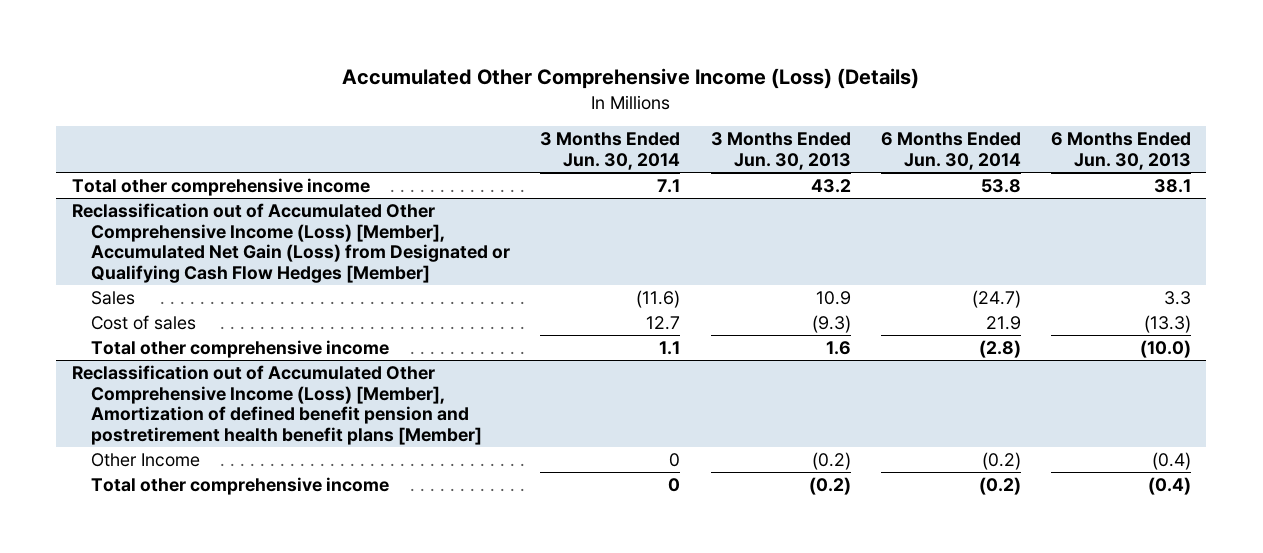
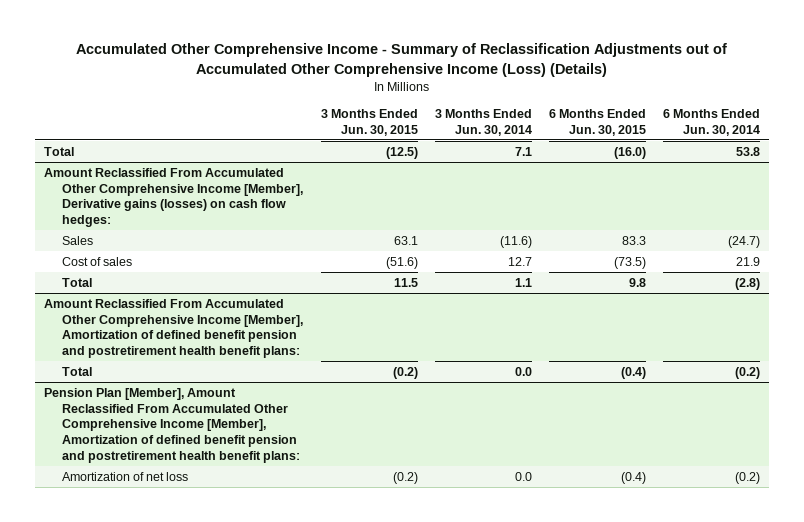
- Accumulated Other Comprehensive Income (Loss) (Details)
+ Accumulated Other Comprehensive Income - Summary of Reclassification Adjustments out of Accumulated Other Comprehensive Income (Loss) (Details)
- | 3 Months Ended Jun. 30, 2014 | 3 Months Ended Jun. 30, 2013 | 6 Months Ended Jun. 30, 2014 | 6 Months Ended Jun. 30, 2013
+ | 3 Months Ended Jun. 30, 2015 | 3 Months Ended Jun. 30, 2014 | 6 Months Ended Jun. 30, 2015 | 6 Months Ended Jun. 30, 2014
- Total other comprehensive income | 7.1 | 43.2 | 53.8 | 38.1
- Reclassification out of Accumulated Other Comprehensive Income (Loss) [Member], Accumulated Net Gain (Loss) from Designated or Qualifying Cash Flow Hedges [Member]
+ Total | (12.5) | 7.1 | (16.0) | 53.8
+ Amount Reclassified From Accumulated Other Comprehensive Income [Member], Derivative gains (losses) on cash flow hedges:
- Total other comprehensive income | 1.1 | 1.6 | (2.8) | (10.0)
- Reclassification out of Accumulated Other Comprehensive Income (Loss) [Member], Amortization of defined benefit pension and postretirement health benefit plans [Member]
- Other Income | 0 | (0.2) | (0.2) | (0.4)
- Total other comprehensive income | 0 | (0.2) | (0.2) | (0.4)
+ Total | 11.5 | 1.1 | 9.8 | (2.8)
+ Amount Reclassified From Accumulated Other Comprehensive Income [Member], Amortization of defined benefit pension and postretirement health benefit plans:
+ Total | (0.2) | 0.0 | (0.4) | (0.2)
+ Pension Plan [Member], Amount Reclassified From Accumulated Other Comprehensive Income [Member], Amortization of defined benefit pension and postretirement health benefit plans:
+ Amortization of net loss | (0.2) | 0.0 | (0.4) | (0.2)

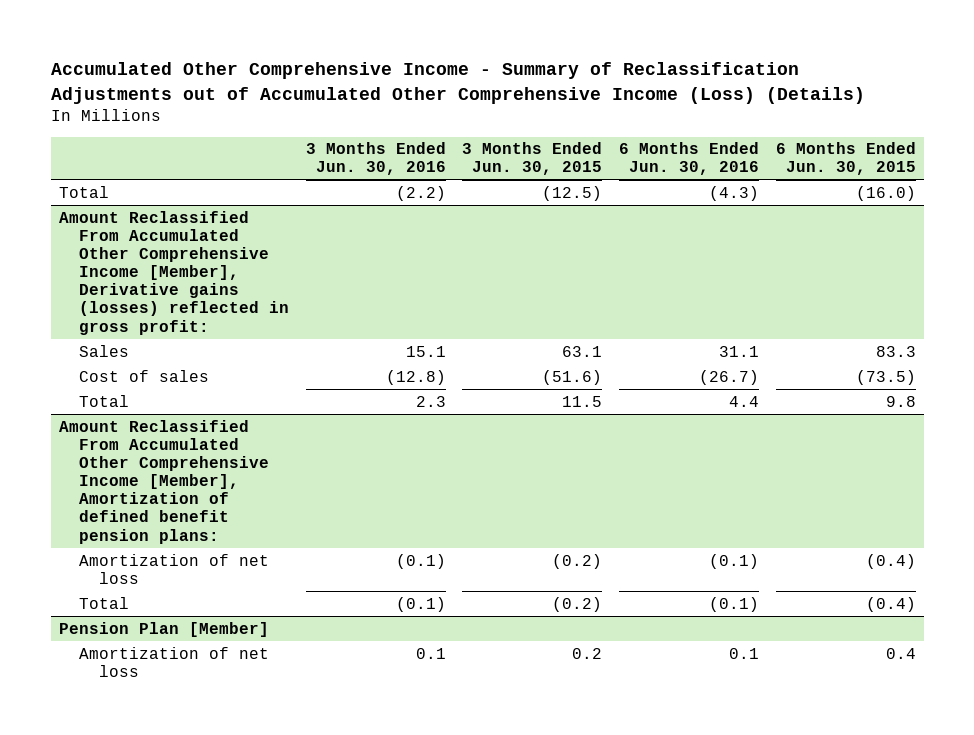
- | 3 Months Ended Jun. 30, 2015 | 3 Months Ended Jun. 30, 2014 | 6 Months Ended Jun. 30, 2015 | 6 Months Ended Jun. 30, 2014
+ | 3 Months Ended Jun. 30, 2016 | 3 Months Ended Jun. 30, 2015 | 6 Months Ended Jun. 30, 2016 | 6 Months Ended Jun. 30, 2015
- Amount Reclassified From Accumulated Other Comprehensive Income [Member], Derivative gains (losses) on cash flow hedges:
+ Amount Reclassified From Accumulated Other Comprehensive Income [Member], Derivative gains (losses) reflected in gross profit:
- Amount Reclassified From Accumulated Other Comprehensive Income [Member], Amortization of defined benefit pension and postretirement health benefit plans:
- Total | (0.2) | 0.0 | (0.4) | (0.2)
- Pension Plan [Member], Amount Reclassified From Accumulated Other Comprehensive Income [Member], Amortization of defined benefit pension and postretirement health benefit plans:
+ Amount Reclassified From Accumulated Other Comprehensive Income [Member], Amortization of defined benefit pension plans:
+ Total | (0.1) | (0.2) | (0.1) | (0.4)
+ Pension Plan [Member]
+ Amortization of net loss | 0.1 | 0.2 | 0.1 | 0.4

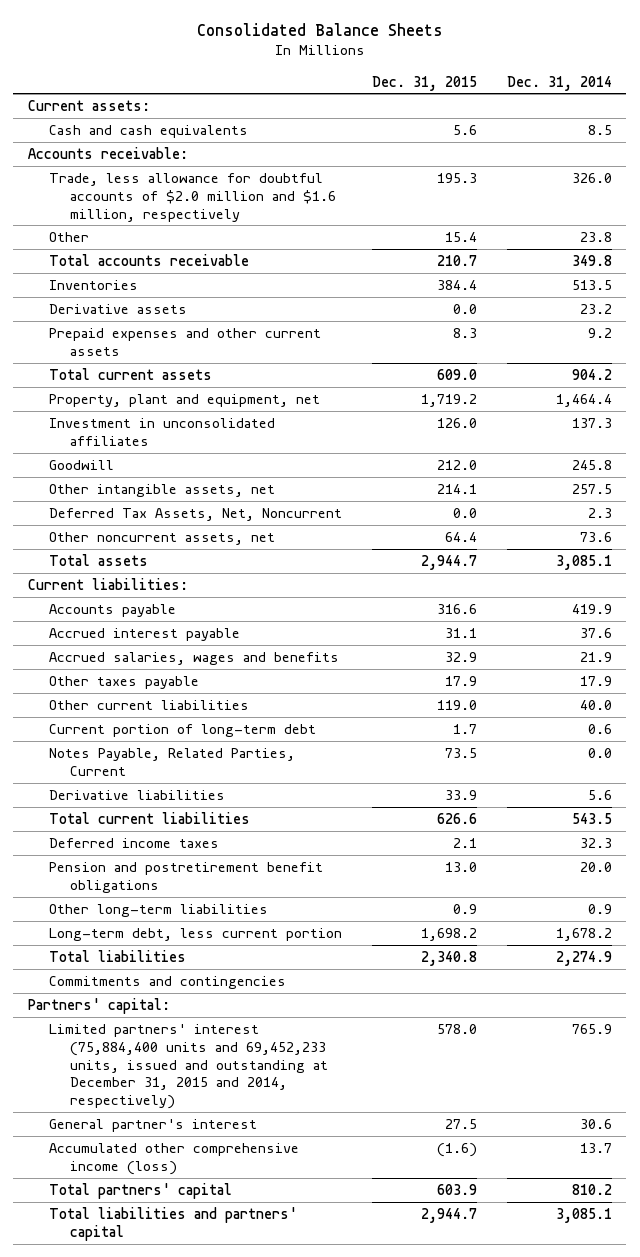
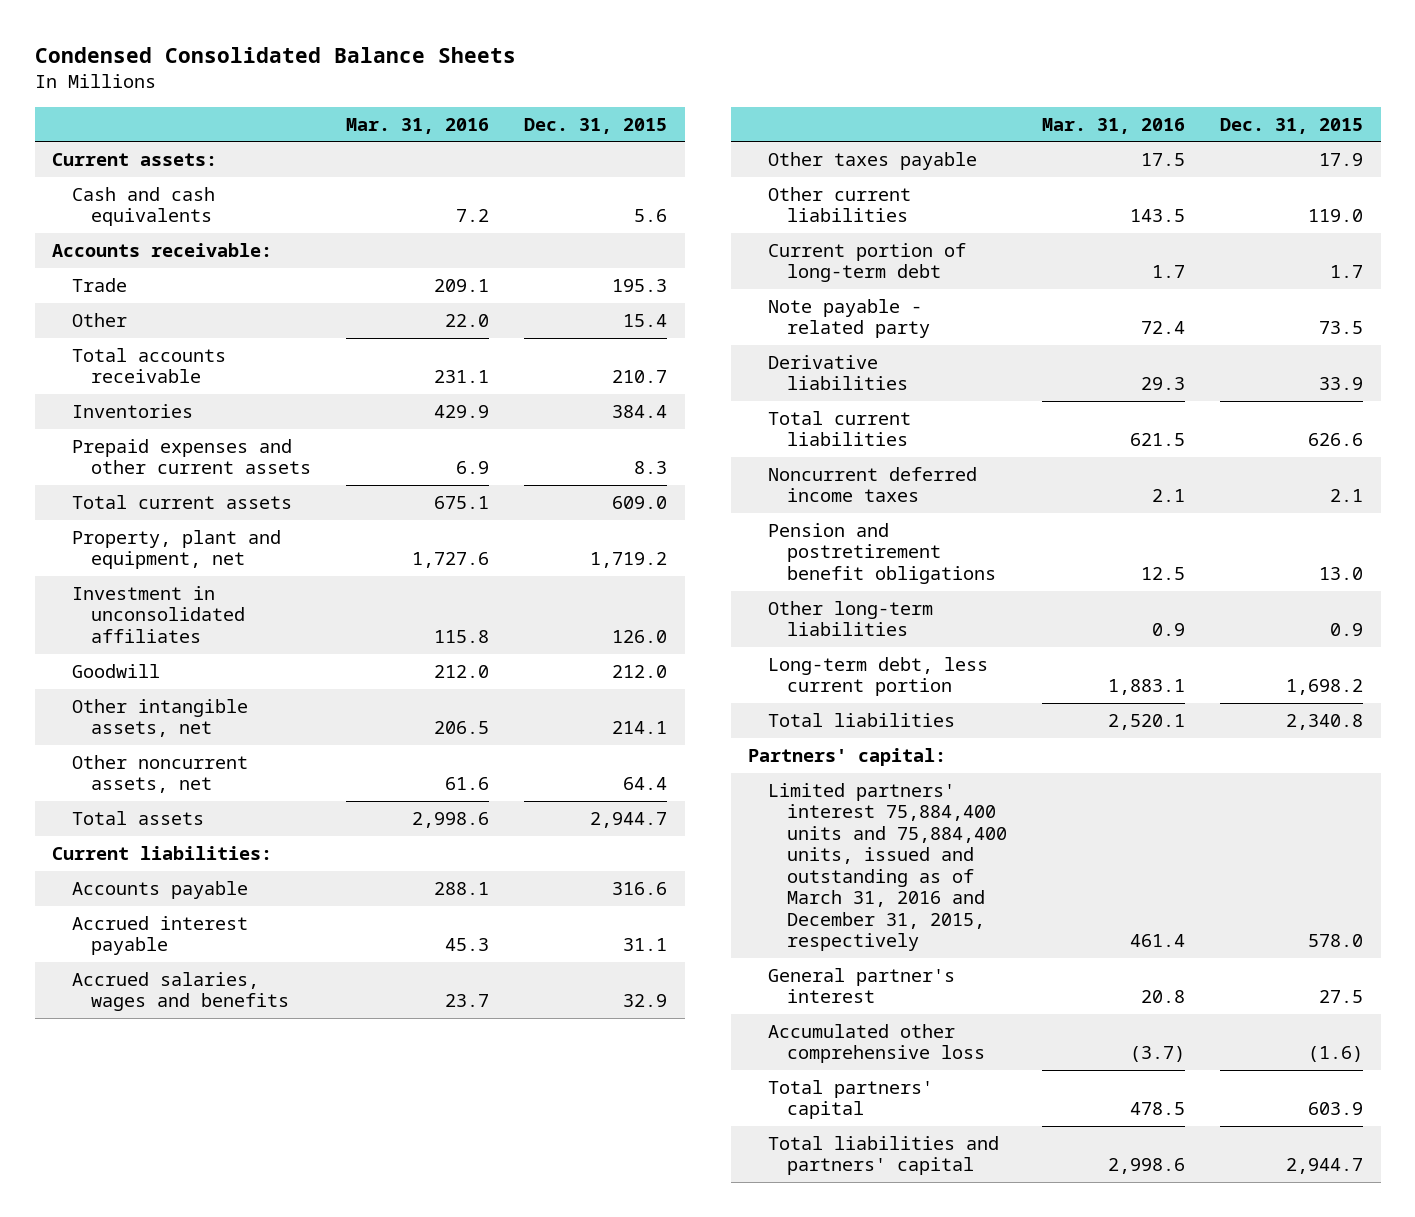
- Consolidated Balance Sheets
+ Condensed Consolidated Balance Sheets
- | Dec. 31, 2015 | Dec. 31, 2014
+ | Mar. 31, 2016 | Dec. 31, 2015
- Trade, less allowance for doubtful accounts of $2.0 million and $1.6 million, respectively | 195.3 | 326.0
+ Trade | 209.1 | 195.3
- Derivative assets | 0.0 | 23.2
- Deferred Tax Assets, Net, Noncurrent | 0.0 | 2.3
- Notes Payable, Related Parties, Current | 73.5 | 0.0
+ Note payable - related party | 72.4 | 73.5
- Deferred income taxes | 2.1 | 32.3
+ Noncurrent deferred income taxes | 2.1 | 2.1
- Commitments and contingencies
- Limited partners' interest (75,884,400 units and 69,452,233 units, issued and outstanding at December 31, 2015 and 2014, respectively) | 578.0 | 765.9
+ Limited partners' interest 75,884,400 units and 75,884,400 units, issued and outstanding as of March 31, 2016 and December 31, 2015, respectively | 461.4 | 578.0
- Accumulated other comprehensive income (loss) | (1.6) | 13.7
+ Accumulated other comprehensive loss | (3.7) | (1.6)

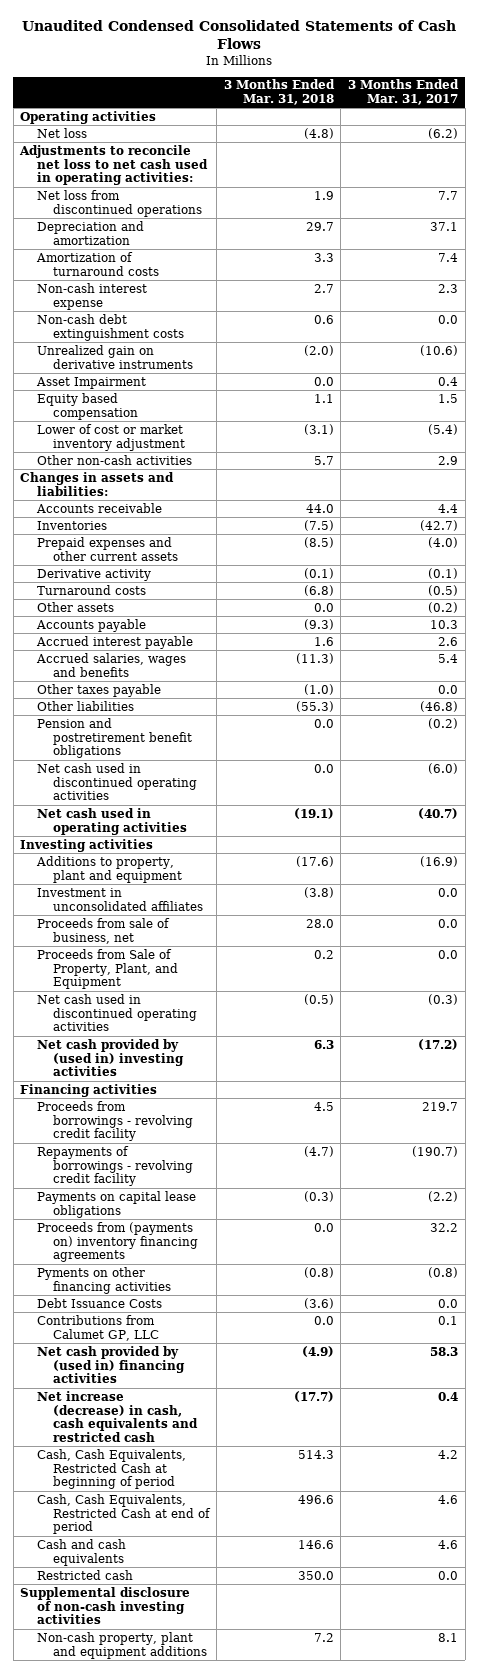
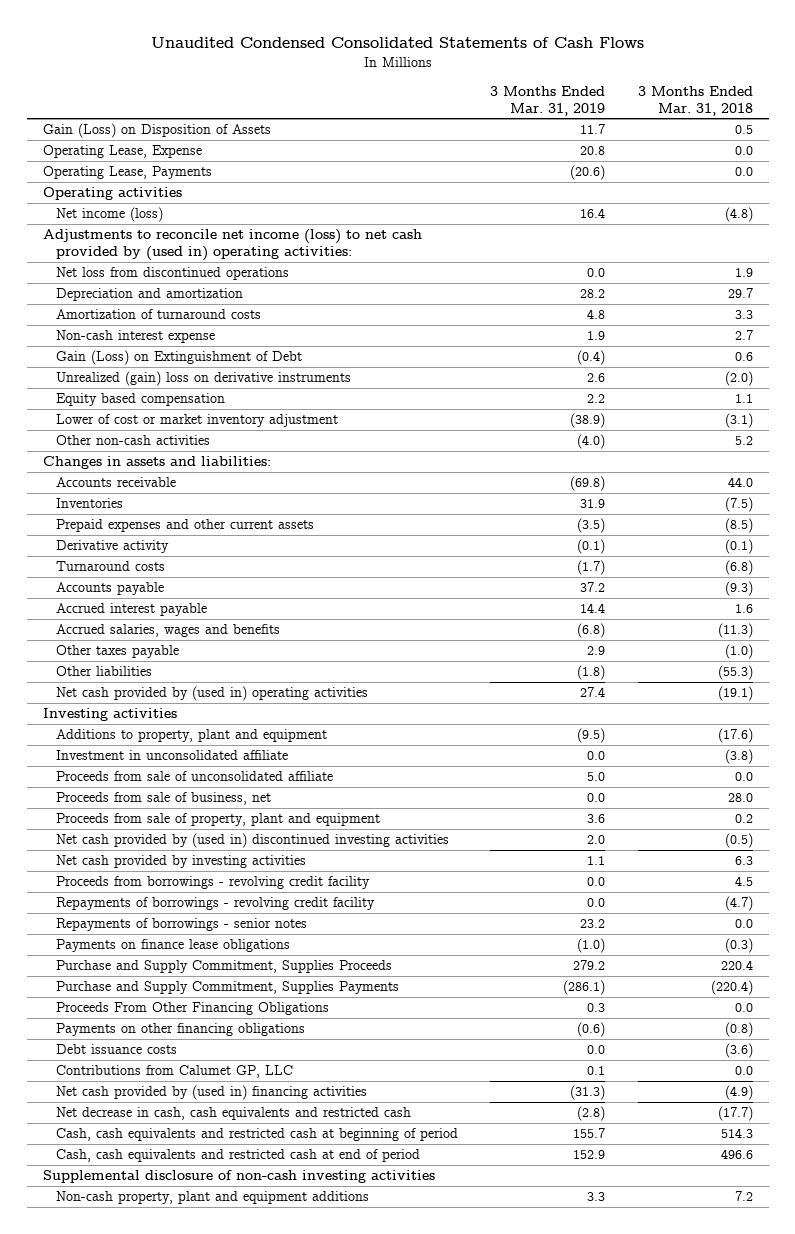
- | 3 Months Ended Mar. 31, 2018 | 3 Months Ended Mar. 31, 2017
+ | 3 Months Ended Mar. 31, 2019 | 3 Months Ended Mar. 31, 2018
+ Gain (Loss) on Disposition of Assets | 11.7 | 0.5
+ Operating Lease, Expense | 20.8 | 0.0
+ Operating Lease, Payments | (20.6) | 0.0
- Net loss | (4.8) | (6.2)
- Adjustments to reconcile net loss to net cash used in operating activities:
+ Net income (loss) | 16.4 | (4.8)
+ Adjustments to reconcile net income (loss) to net cash provided by (used in) operating activities:
- Non-cash debt extinguishment costs | 0.6 | 0.0
- Unrealized gain on derivative instruments | (2.0) | (10.6)
- Asset Impairment | 0.0 | 0.4
+ Gain (Loss) on Extinguishment of Debt | (0.4) | 0.6
+ Unrealized (gain) loss on derivative instruments | 2.6 | (2.0)
- Other non-cash activities | 5.7 | 2.9
+ Other non-cash activities | (4.0) | 5.2
- Other assets | 0.0 | (0.2)
- Pension and postretirement benefit obligations | 0.0 | (0.2)
- Net cash used in discontinued operating activities | 0.0 | (6.0)
- Net cash used in operating activities | (19.1) | (40.7)
+ Net cash provided by (used in) operating activities | 27.4 | (19.1)
- Investment in unconsolidated affiliates | (3.8) | 0.0
+ Investment in unconsolidated affiliate | 0.0 | (3.8)
+ Proceeds from sale of unconsolidated affiliate | 5.0 | 0.0
- Proceeds from Sale of Property, Plant, and Equipment | 0.2 | 0.0
- Net cash used in discontinued operating activities | (0.5) | (0.3)
- Net cash provided by (used in) investing activities | 6.3 | (17.2)
- Financing activities
+ Proceeds from sale of property, plant and equipment | 3.6 | 0.2
+ Net cash provided by (used in) discontinued investing activities | 2.0 | (0.5)
+ Net cash provided by investing activities | 1.1 | 6.3
- Payments on capital lease obligations | (0.3) | (2.2)
- Proceeds from (payments on) inventory financing agreements | 0.0 | 32.2
- Pyments on other financing activities | (0.8) | (0.8)
- Debt Issuance Costs | (3.6) | 0.0
+ Repayments of borrowings - senior notes | 23.2 | 0.0
+ Payments on finance lease obligations | (1.0) | (0.3)
+ Purchase and Supply Commitment, Supplies Proceeds | 279.2 | 220.4
+ Purchase and Supply Commitment, Supplies Payments | (286.1) | (220.4)
+ Proceeds From Other Financing Obligations | 0.3 | 0.0
+ Payments on other financing obligations | (0.6) | (0.8)
+ Debt issuance costs | 0.0 | (3.6)
- Net increase (decrease) in cash, cash equivalents and restricted cash | (17.7) | 0.4
- Cash, Cash Equivalents, Restricted Cash at beginning of period | 514.3 | 4.2
- Cash, Cash Equivalents, Restricted Cash at end of period | 496.6 | 4.6
- Cash and cash equivalents | 146.6 | 4.6
- Restricted cash | 350.0 | 0.0
+ Net decrease in cash, cash equivalents and restricted cash | (2.8) | (17.7)
+ Cash, cash equivalents and restricted cash at beginning of period | 155.7 | 514.3
+ Cash, cash equivalents and restricted cash at end of period | 152.9 | 496.6

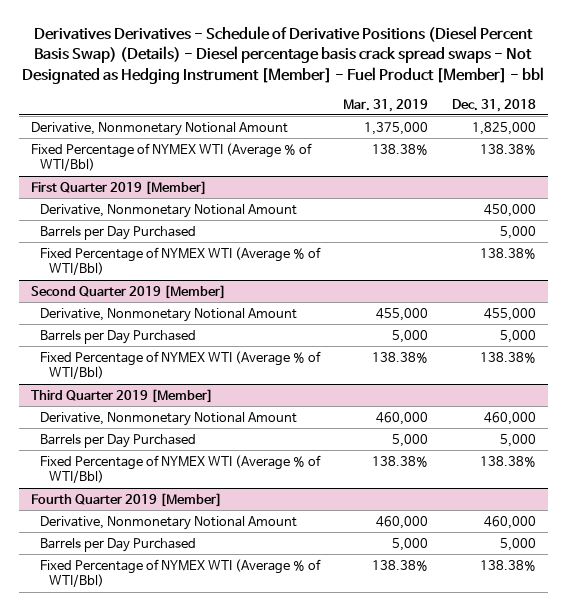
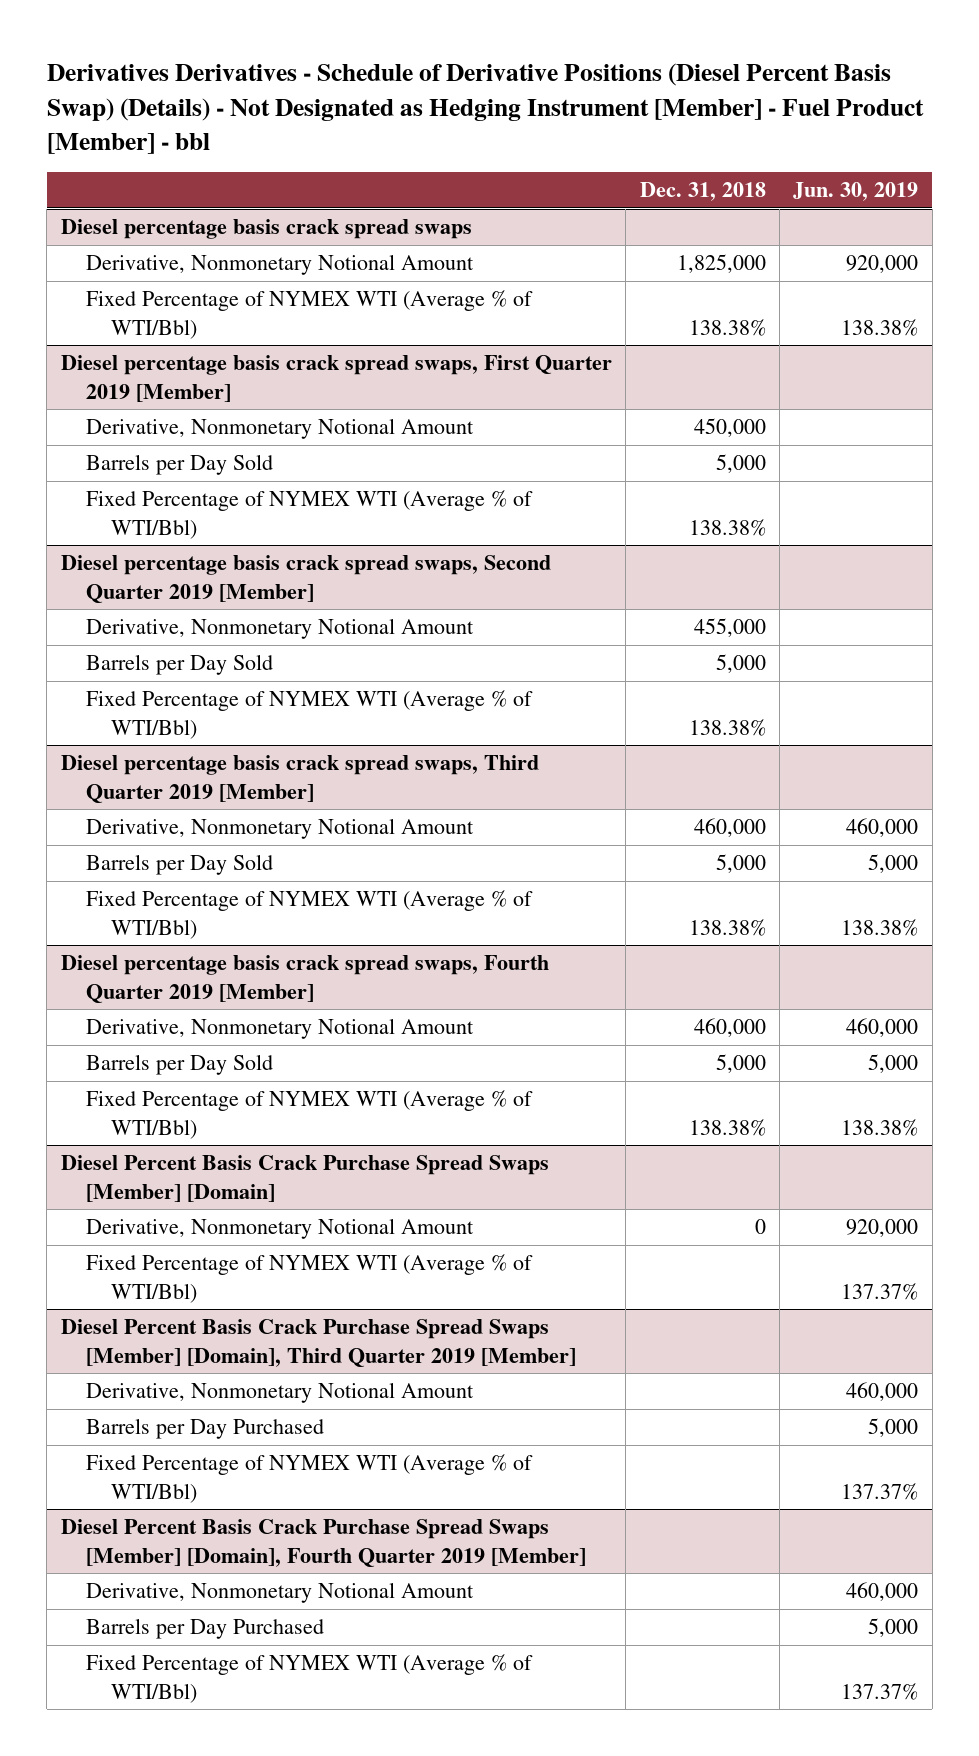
- Derivatives Derivatives - Schedule of Derivative Positions (Diesel Percent Basis Swap) (Details) - Diesel percentage basis crack spread swaps - Not Designated as Hedging Instrument [Member] - Fuel Product [Member] - bbl
+ Derivatives Derivatives - Schedule of Derivative Positions (Diesel Percent Basis Swap) (Details) - Not Designated as Hedging Instrument [Member] - Fuel Product [Member] - bbl
- | Mar. 31, 2019 | Dec. 31, 2018
+ | Dec. 31, 2018 | Jun. 30, 2019
+ Diesel percentage basis crack spread swaps
- First Quarter 2019 [Member]
+ Diesel percentage basis crack spread swaps, First Quarter 2019 [Member]
- Barrels per Day Purchased | | 5,000
+ Barrels per Day Sold | 5,000 |
- Second Quarter 2019 [Member]
+ Diesel percentage basis crack spread swaps, Second Quarter 2019 [Member]
- Barrels per Day Purchased | 5,000 | 5,000
+ Barrels per Day Sold | 5,000 |
- Third Quarter 2019 [Member]
+ Diesel percentage basis crack spread swaps, Third Quarter 2019 [Member]
- Barrels per Day Purchased | 5,000 | 5,000
+ Barrels per Day Sold | 5,000 | 5,000
- Fourth Quarter 2019 [Member]
+ Diesel percentage basis crack spread swaps, Fourth Quarter 2019 [Member]
- Barrels per Day Purchased | 5,000 | 5,000
+ Barrels per Day Sold | 5,000 | 5,000
+ Diesel Percent Basis Crack Purchase Spread Swaps [Member] [Domain]
+ Derivative, Nonmonetary Notional Amount | 0 | 920,000
+ Fixed Percentage of NYMEX WTI (Average % of WTI/Bbl) | | 137.37%
+ Diesel Percent Basis Crack Purchase Spread Swaps [Member] [Domain], Third Quarter 2019 [Member]
+ Derivative, Nonmonetary Notional Amount | | 460,000
+ Barrels per Day Purchased | | 5,000
+ Fixed Percentage of NYMEX WTI (Average % of WTI/Bbl) | | 137.37%
+ Diesel Percent Basis Crack Purchase Spread Swaps [Member] [Domain], Fourth Quarter 2019 [Member]
+ Derivative, Nonmonetary Notional Amount | | 460,000
+ Barrels per Day Purchased | | 5,000
+ Fixed Percentage of NYMEX WTI (Average % of WTI/Bbl) | | 137.37%

